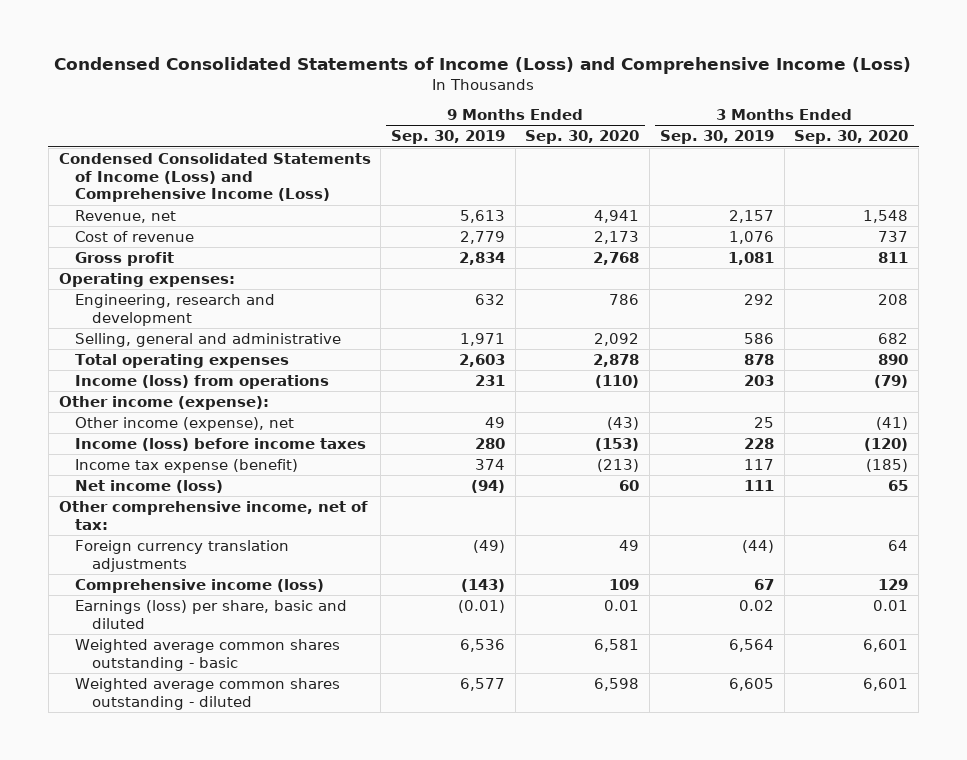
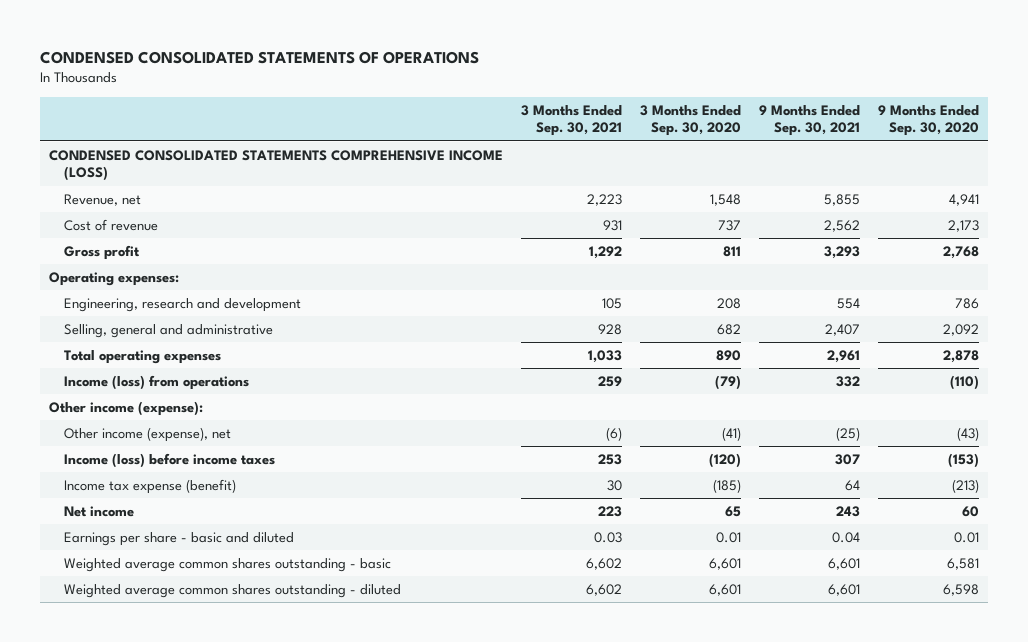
- Condensed Consolidated Statements of Income (Loss) and Comprehensive Income (Loss)
+ CONDENSED CONSOLIDATED STATEMENTS OF OPERATIONS
- | 9 Months Ended Sep. 30, 2019 | 9 Months Ended Sep. 30, 2020 | 3 Months Ended Sep. 30, 2019 | 3 Months Ended Sep. 30, 2020
+ | 3 Months Ended Sep. 30, 2021 | 3 Months Ended Sep. 30, 2020 | 9 Months Ended Sep. 30, 2021 | 9 Months Ended Sep. 30, 2020
- Condensed Consolidated Statements of Income (Loss) and Comprehensive Income (Loss)
+ CONDENSED CONSOLIDATED STATEMENTS COMPREHENSIVE INCOME (LOSS)
- Net income (loss) | (94) | 60 | 111 | 65
- Other comprehensive income, net of tax:
- Foreign currency translation adjustments | (49) | 49 | (44) | 64
- Comprehensive income (loss) | (143) | 109 | 67 | 129
- Earnings (loss) per share, basic and diluted | (0.01) | 0.01 | 0.02 | 0.01
+ Net income | 223 | 65 | 243 | 60
+ Earnings per share - basic and diluted | 0.03 | 0.01 | 0.04 | 0.01

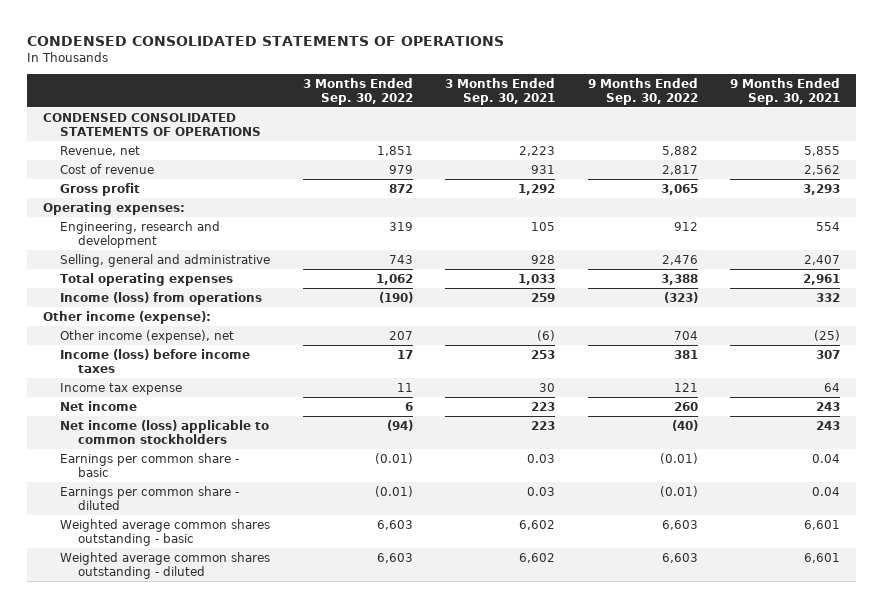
- | 3 Months Ended Sep. 30, 2021 | 3 Months Ended Sep. 30, 2020 | 9 Months Ended Sep. 30, 2021 | 9 Months Ended Sep. 30, 2020
+ | 3 Months Ended Sep. 30, 2022 | 3 Months Ended Sep. 30, 2021 | 9 Months Ended Sep. 30, 2022 | 9 Months Ended Sep. 30, 2021
- CONDENSED CONSOLIDATED STATEMENTS COMPREHENSIVE INCOME (LOSS)
+ CONDENSED CONSOLIDATED STATEMENTS OF OPERATIONS
- Income tax expense (benefit) | 30 | (185) | 64 | (213)
+ Income tax expense | 11 | 30 | 121 | 64
- Earnings per share - basic and diluted | 0.03 | 0.01 | 0.04 | 0.01
+ Net income (loss) applicable to common stockholders | (94) | 223 | (40) | 243
+ Earnings per common share - basic | (0.01) | 0.03 | (0.01) | 0.04
+ Earnings per common share - diluted | (0.01) | 0.03 | (0.01) | 0.04

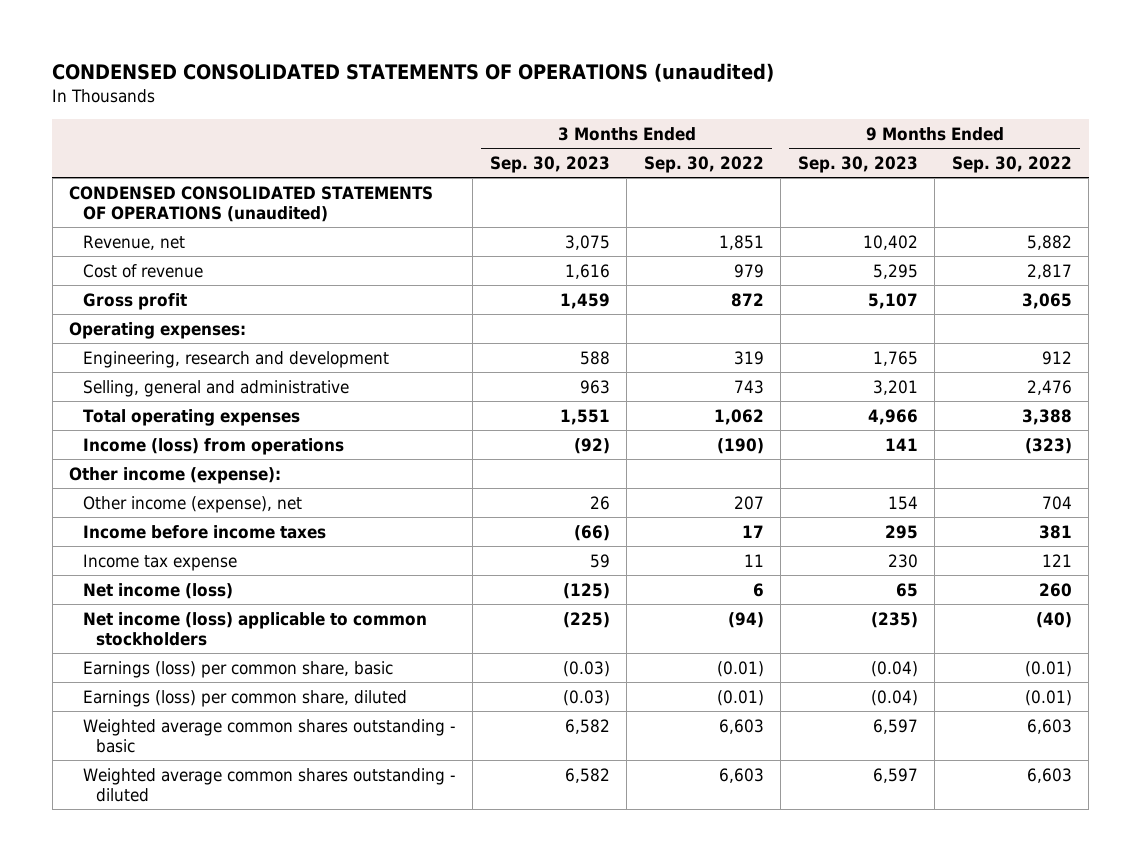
- CONDENSED CONSOLIDATED STATEMENTS OF OPERATIONS
+ CONDENSED CONSOLIDATED STATEMENTS OF OPERATIONS (unaudited)
- | 3 Months Ended Sep. 30, 2022 | 3 Months Ended Sep. 30, 2021 | 9 Months Ended Sep. 30, 2022 | 9 Months Ended Sep. 30, 2021
+ | 3 Months Ended Sep. 30, 2023 | 3 Months Ended Sep. 30, 2022 | 9 Months Ended Sep. 30, 2023 | 9 Months Ended Sep. 30, 2022
- CONDENSED CONSOLIDATED STATEMENTS OF OPERATIONS
+ CONDENSED CONSOLIDATED STATEMENTS OF OPERATIONS (unaudited)
- Income (loss) before income taxes | 17 | 253 | 381 | 307
+ Income before income taxes | (66) | 17 | 295 | 381
- Net income | 6 | 223 | 260 | 243
+ Net income (loss) | (125) | 6 | 65 | 260
- Earnings per common share - basic | (0.01) | 0.03 | (0.01) | 0.04
- Earnings per common share - diluted | (0.01) | 0.03 | (0.01) | 0.04
+ Earnings (loss) per common share, basic | (0.03) | (0.01) | (0.04) | (0.01)
+ Earnings (loss) per common share, diluted | (0.03) | (0.01) | (0.04) | (0.01)

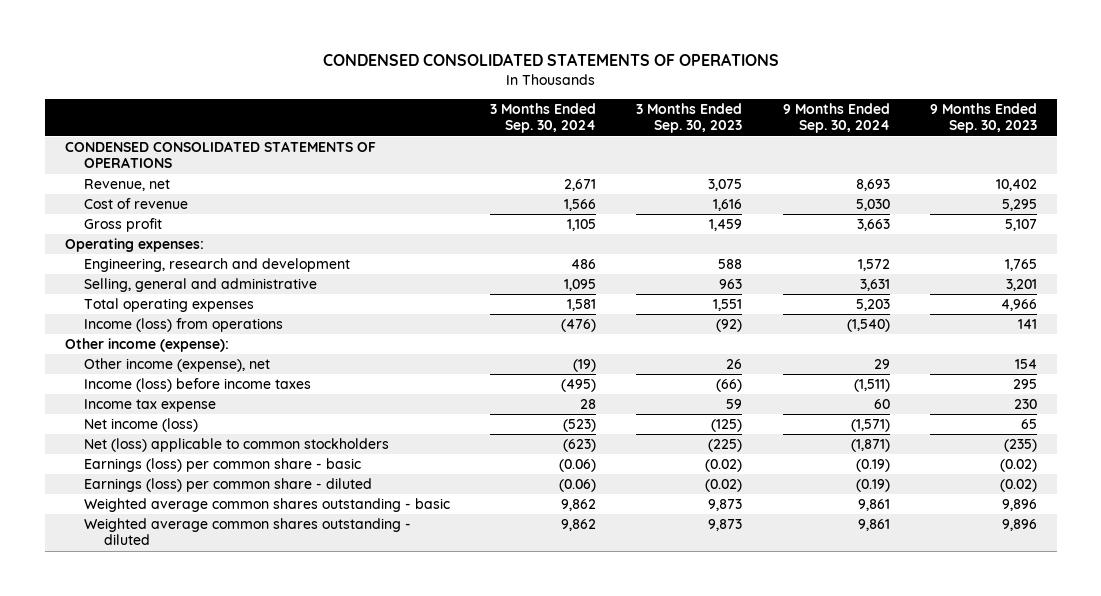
- CONDENSED CONSOLIDATED STATEMENTS OF OPERATIONS (unaudited)
+ CONDENSED CONSOLIDATED STATEMENTS OF OPERATIONS
- | 3 Months Ended Sep. 30, 2023 | 3 Months Ended Sep. 30, 2022 | 9 Months Ended Sep. 30, 2023 | 9 Months Ended Sep. 30, 2022
+ | 3 Months Ended Sep. 30, 2024 | 3 Months Ended Sep. 30, 2023 | 9 Months Ended Sep. 30, 2024 | 9 Months Ended Sep. 30, 2023
- CONDENSED CONSOLIDATED STATEMENTS OF OPERATIONS (unaudited)
+ CONDENSED CONSOLIDATED STATEMENTS OF OPERATIONS
- Income before income taxes | (66) | 17 | 295 | 381
+ Income (loss) before income taxes | (495) | (66) | (1,511) | 295
- Net income (loss) applicable to common stockholders | (225) | (94) | (235) | (40)
- Earnings (loss) per common share, basic | (0.03) | (0.01) | (0.04) | (0.01)
- Earnings (loss) per common share, diluted | (0.03) | (0.01) | (0.04) | (0.01)
- Weighted average common shares outstanding - basic | 6,582 | 6,603 | 6,597 | 6,603
- Weighted average common shares outstanding - diluted | 6,582 | 6,603 | 6,597 | 6,603
+ Net (loss) applicable to common stockholders | (623) | (225) | (1,871) | (235)
+ Earnings (loss) per common share - basic | (0.06) | (0.02) | (0.19) | (0.02)
+ Earnings (loss) per common share - diluted | (0.06) | (0.02) | (0.19) | (0.02)
+ Weighted average common shares outstanding - basic | 9,862 | 9,873 | 9,861 | 9,896
+ Weighted average common shares outstanding - diluted | 9,862 | 9,873 | 9,861 | 9,896

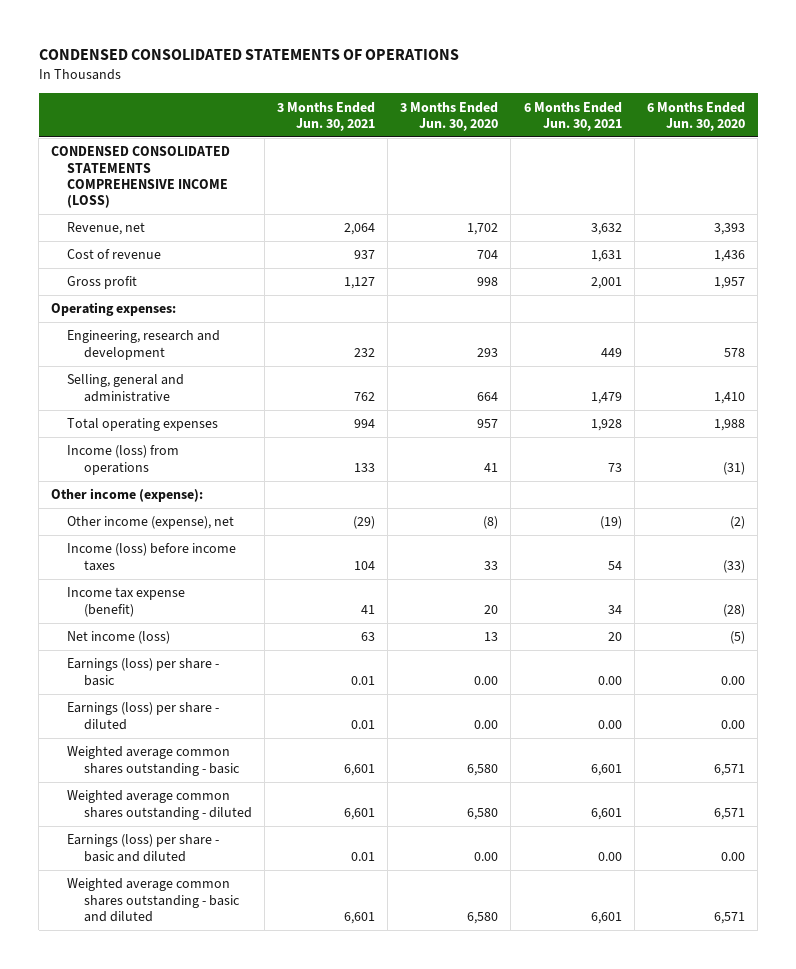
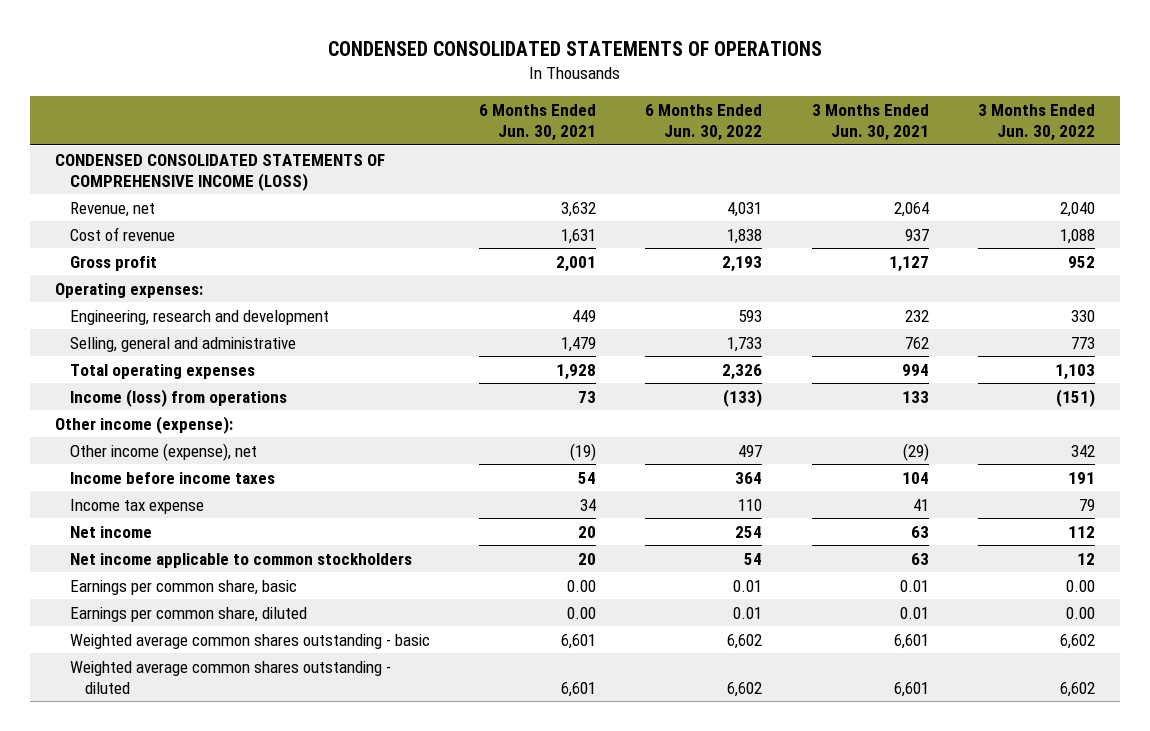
- | 3 Months Ended Jun. 30, 2021 | 3 Months Ended Jun. 30, 2020 | 6 Months Ended Jun. 30, 2021 | 6 Months Ended Jun. 30, 2020
+ | 6 Months Ended Jun. 30, 2021 | 6 Months Ended Jun. 30, 2022 | 3 Months Ended Jun. 30, 2021 | 3 Months Ended Jun. 30, 2022
- CONDENSED CONSOLIDATED STATEMENTS COMPREHENSIVE INCOME (LOSS)
+ CONDENSED CONSOLIDATED STATEMENTS OF COMPREHENSIVE INCOME (LOSS)
- Income (loss) before income taxes | 104 | 33 | 54 | (33)
- Income tax expense (benefit) | 41 | 20 | 34 | (28)
- Net income (loss) | 63 | 13 | 20 | (5)
- Earnings (loss) per share - basic | 0.01 | 0.00 | 0.00 | 0.00
- Earnings (loss) per share - diluted | 0.01 | 0.00 | 0.00 | 0.00
+ Income before income taxes | 54 | 364 | 104 | 191
+ Income tax expense | 34 | 110 | 41 | 79
+ Net income | 20 | 254 | 63 | 112
+ Net income applicable to common stockholders | 20 | 54 | 63 | 12
+ Earnings per common share, basic | 0.00 | 0.01 | 0.01 | 0.00
+ Earnings per common share, diluted | 0.00 | 0.01 | 0.01 | 0.00
- Earnings (loss) per share - basic and diluted | 0.01 | 0.00 | 0.00 | 0.00
- Weighted average common shares outstanding - basic and diluted | 6,601 | 6,580 | 6,601 | 6,571

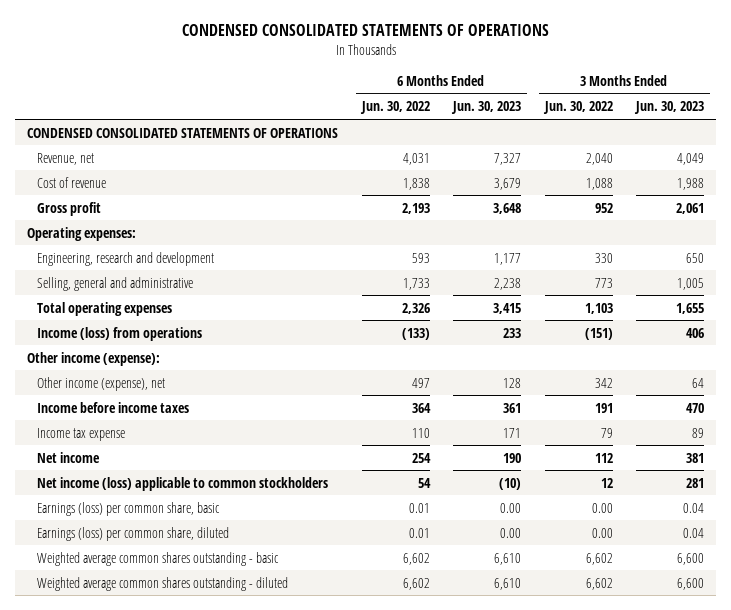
- | 6 Months Ended Jun. 30, 2021 | 6 Months Ended Jun. 30, 2022 | 3 Months Ended Jun. 30, 2021 | 3 Months Ended Jun. 30, 2022
+ | 6 Months Ended Jun. 30, 2022 | 6 Months Ended Jun. 30, 2023 | 3 Months Ended Jun. 30, 2022 | 3 Months Ended Jun. 30, 2023
- CONDENSED CONSOLIDATED STATEMENTS OF COMPREHENSIVE INCOME (LOSS)
+ CONDENSED CONSOLIDATED STATEMENTS OF OPERATIONS
- Net income applicable to common stockholders | 20 | 54 | 63 | 12
- Earnings per common share, basic | 0.00 | 0.01 | 0.01 | 0.00
- Earnings per common share, diluted | 0.00 | 0.01 | 0.01 | 0.00
+ Net income (loss) applicable to common stockholders | 54 | (10) | 12 | 281
+ Earnings (loss) per common share, basic | 0.01 | 0.00 | 0.00 | 0.04
+ Earnings (loss) per common share, diluted | 0.01 | 0.00 | 0.00 | 0.04

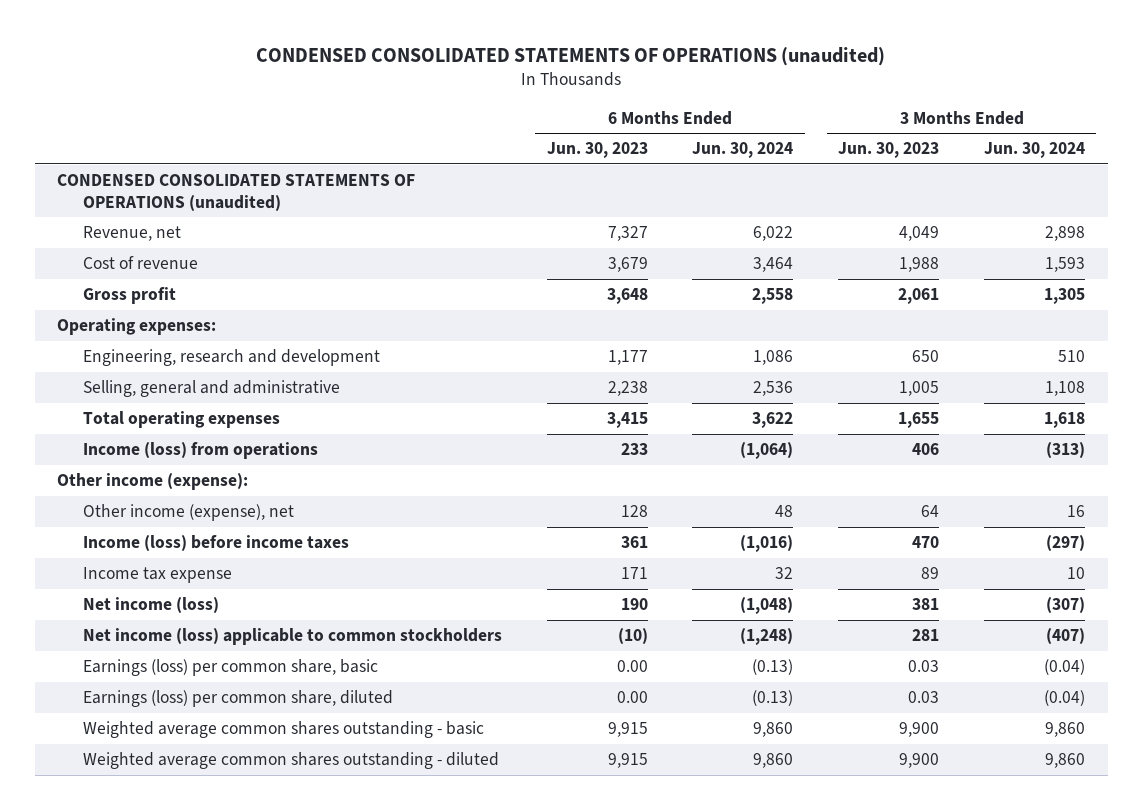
- CONDENSED CONSOLIDATED STATEMENTS OF OPERATIONS
+ CONDENSED CONSOLIDATED STATEMENTS OF OPERATIONS (unaudited)
- | 6 Months Ended Jun. 30, 2022 | 6 Months Ended Jun. 30, 2023 | 3 Months Ended Jun. 30, 2022 | 3 Months Ended Jun. 30, 2023
+ | 6 Months Ended Jun. 30, 2023 | 6 Months Ended Jun. 30, 2024 | 3 Months Ended Jun. 30, 2023 | 3 Months Ended Jun. 30, 2024
- CONDENSED CONSOLIDATED STATEMENTS OF OPERATIONS
+ CONDENSED CONSOLIDATED STATEMENTS OF OPERATIONS (unaudited)
- Income before income taxes | 364 | 361 | 191 | 470
+ Income (loss) before income taxes | 361 | (1,016) | 470 | (297)
- Net income | 254 | 190 | 112 | 381
+ Net income (loss) | 190 | (1,048) | 381 | (307)
- Earnings (loss) per common share, basic | 0.01 | 0.00 | 0.00 | 0.04
- Earnings (loss) per common share, diluted | 0.01 | 0.00 | 0.00 | 0.04
- Weighted average common shares outstanding - basic | 6,602 | 6,610 | 6,602 | 6,600
- Weighted average common shares outstanding - diluted | 6,602 | 6,610 | 6,602 | 6,600
+ Earnings (loss) per common share, basic | 0.00 | (0.13) | 0.03 | (0.04)
+ Earnings (loss) per common share, diluted | 0.00 | (0.13) | 0.03 | (0.04)
+ Weighted average common shares outstanding - basic | 9,915 | 9,860 | 9,900 | 9,860
+ Weighted average common shares outstanding - diluted | 9,915 | 9,860 | 9,900 | 9,860

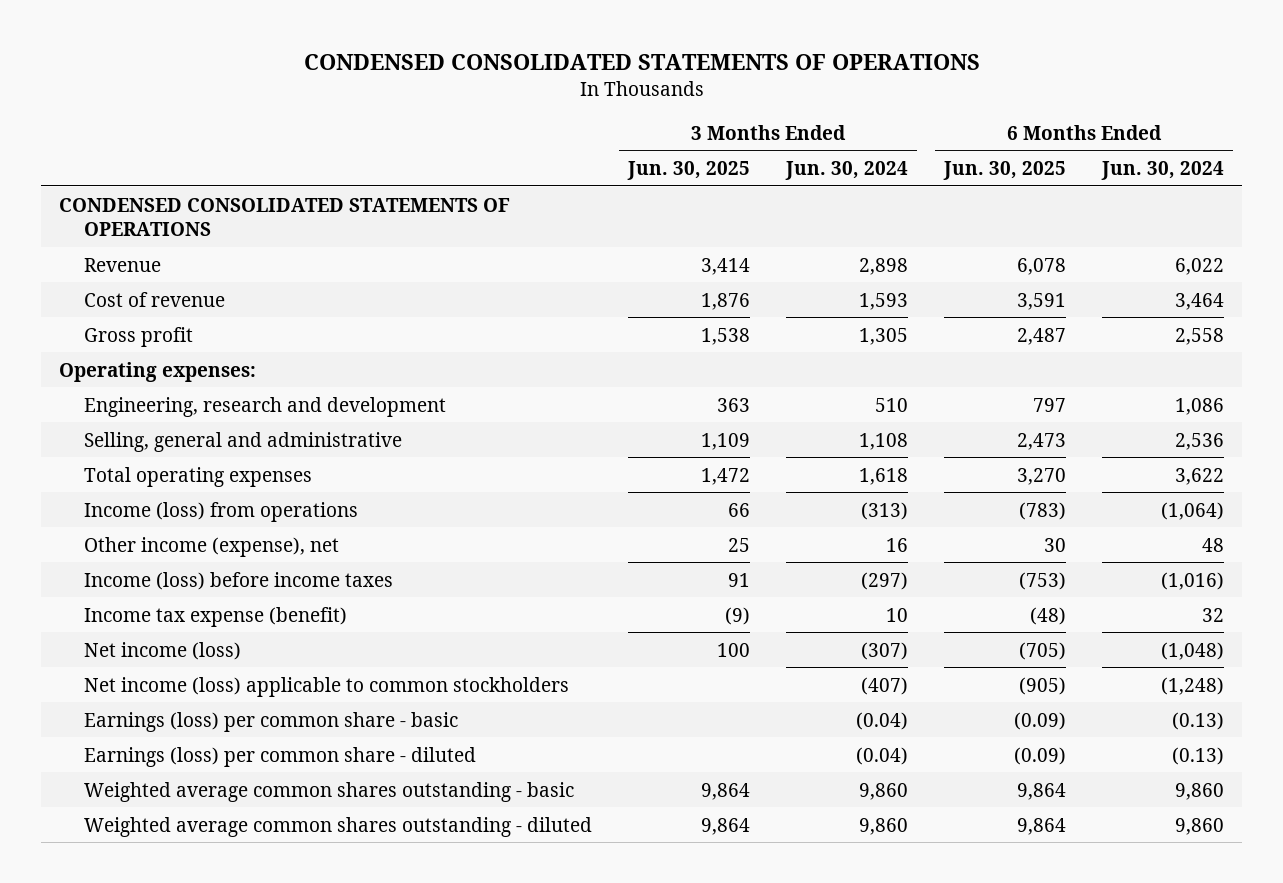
- CONDENSED CONSOLIDATED STATEMENTS OF OPERATIONS (unaudited)
+ CONDENSED CONSOLIDATED STATEMENTS OF OPERATIONS
- | 6 Months Ended Jun. 30, 2023 | 6 Months Ended Jun. 30, 2024 | 3 Months Ended Jun. 30, 2023 | 3 Months Ended Jun. 30, 2024
+ | 3 Months Ended Jun. 30, 2025 | 3 Months Ended Jun. 30, 2024 | 6 Months Ended Jun. 30, 2025 | 6 Months Ended Jun. 30, 2024
- CONDENSED CONSOLIDATED STATEMENTS OF OPERATIONS (unaudited)
- Revenue, net | 7,327 | 6,022 | 4,049 | 2,898
+ CONDENSED CONSOLIDATED STATEMENTS OF OPERATIONS
+ Revenue | 3,414 | 2,898 | 6,078 | 6,022
- Other income (expense):
- Income tax expense | 171 | 32 | 89 | 10
+ Income tax expense (benefit) | (9) | 10 | (48) | 32
- Earnings (loss) per common share, basic | 0.00 | (0.13) | 0.03 | (0.04)
- Earnings (loss) per common share, diluted | 0.00 | (0.13) | 0.03 | (0.04)
+ Earnings (loss) per common share - basic | | (0.04) | (0.09) | (0.13)
+ Earnings (loss) per common share - diluted | | (0.04) | (0.09) | (0.13)

